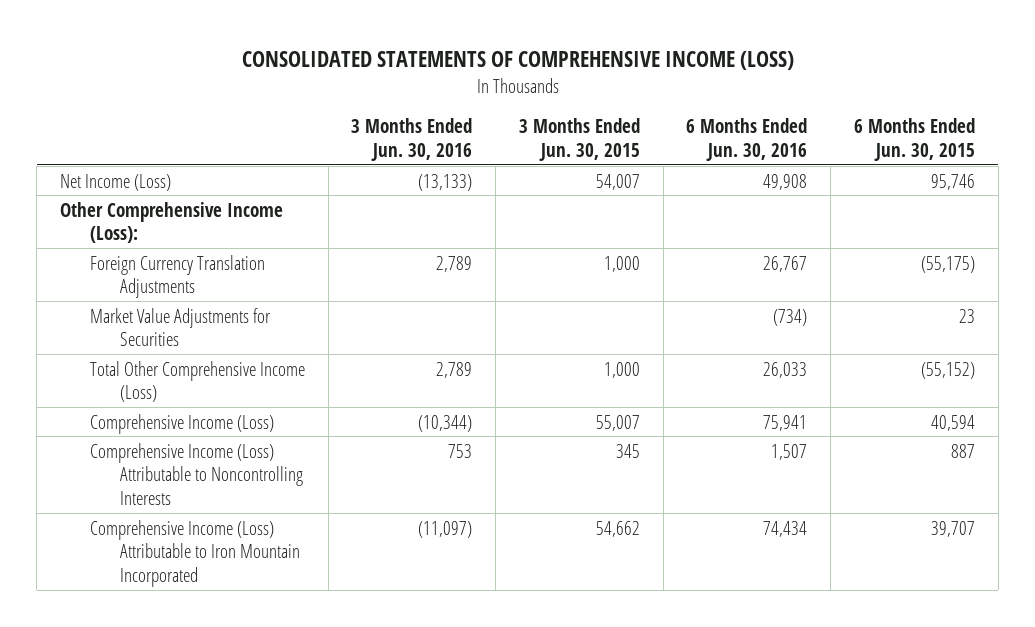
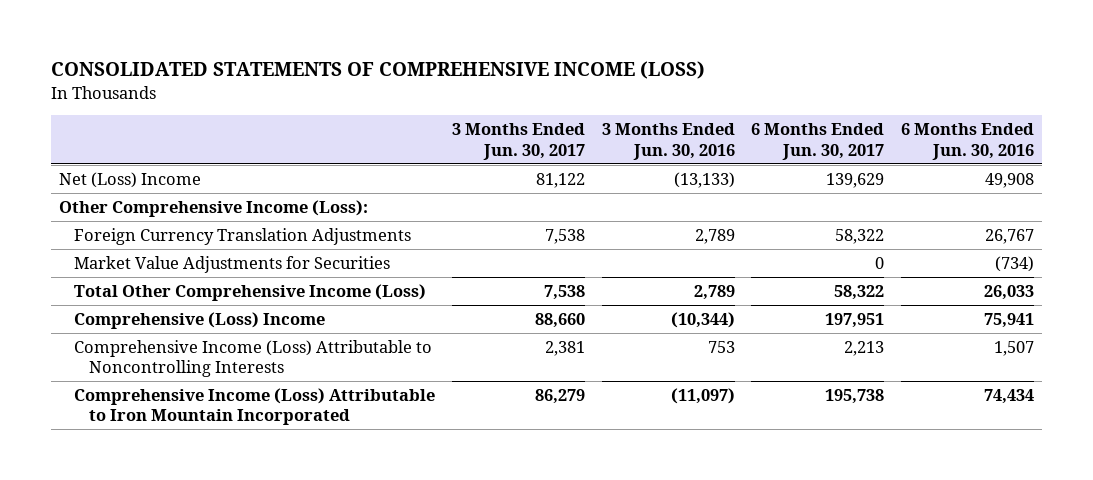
- | 3 Months Ended Jun. 30, 2016 | 3 Months Ended Jun. 30, 2015 | 6 Months Ended Jun. 30, 2016 | 6 Months Ended Jun. 30, 2015
+ | 3 Months Ended Jun. 30, 2017 | 3 Months Ended Jun. 30, 2016 | 6 Months Ended Jun. 30, 2017 | 6 Months Ended Jun. 30, 2016
- Net Income (Loss) | (13,133) | 54,007 | 49,908 | 95,746
+ Net (Loss) Income | 81,122 | (13,133) | 139,629 | 49,908
- Comprehensive Income (Loss) | (10,344) | 55,007 | 75,941 | 40,594
+ Comprehensive (Loss) Income | 88,660 | (10,344) | 197,951 | 75,941

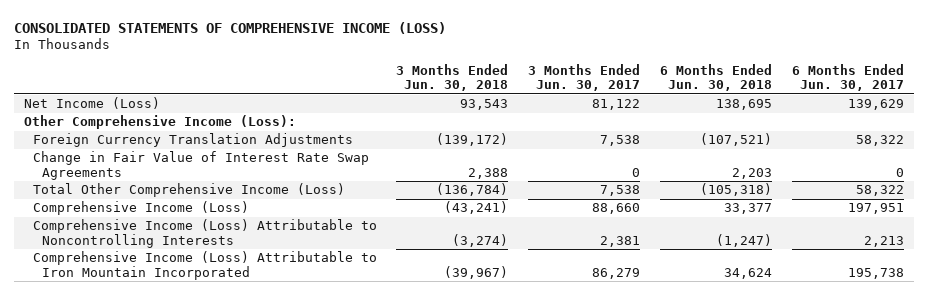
- | 3 Months Ended Jun. 30, 2017 | 3 Months Ended Jun. 30, 2016 | 6 Months Ended Jun. 30, 2017 | 6 Months Ended Jun. 30, 2016
+ | 3 Months Ended Jun. 30, 2018 | 3 Months Ended Jun. 30, 2017 | 6 Months Ended Jun. 30, 2018 | 6 Months Ended Jun. 30, 2017
- Net (Loss) Income | 81,122 | (13,133) | 139,629 | 49,908
+ Net Income (Loss) | 93,543 | 81,122 | 138,695 | 139,629
- Market Value Adjustments for Securities | | | 0 | (734)
+ Change in Fair Value of Interest Rate Swap Agreements | 2,388 | 0 | 2,203 | 0
- Comprehensive (Loss) Income | 88,660 | (10,344) | 197,951 | 75,941
+ Comprehensive Income (Loss) | (43,241) | 88,660 | 33,377 | 197,951

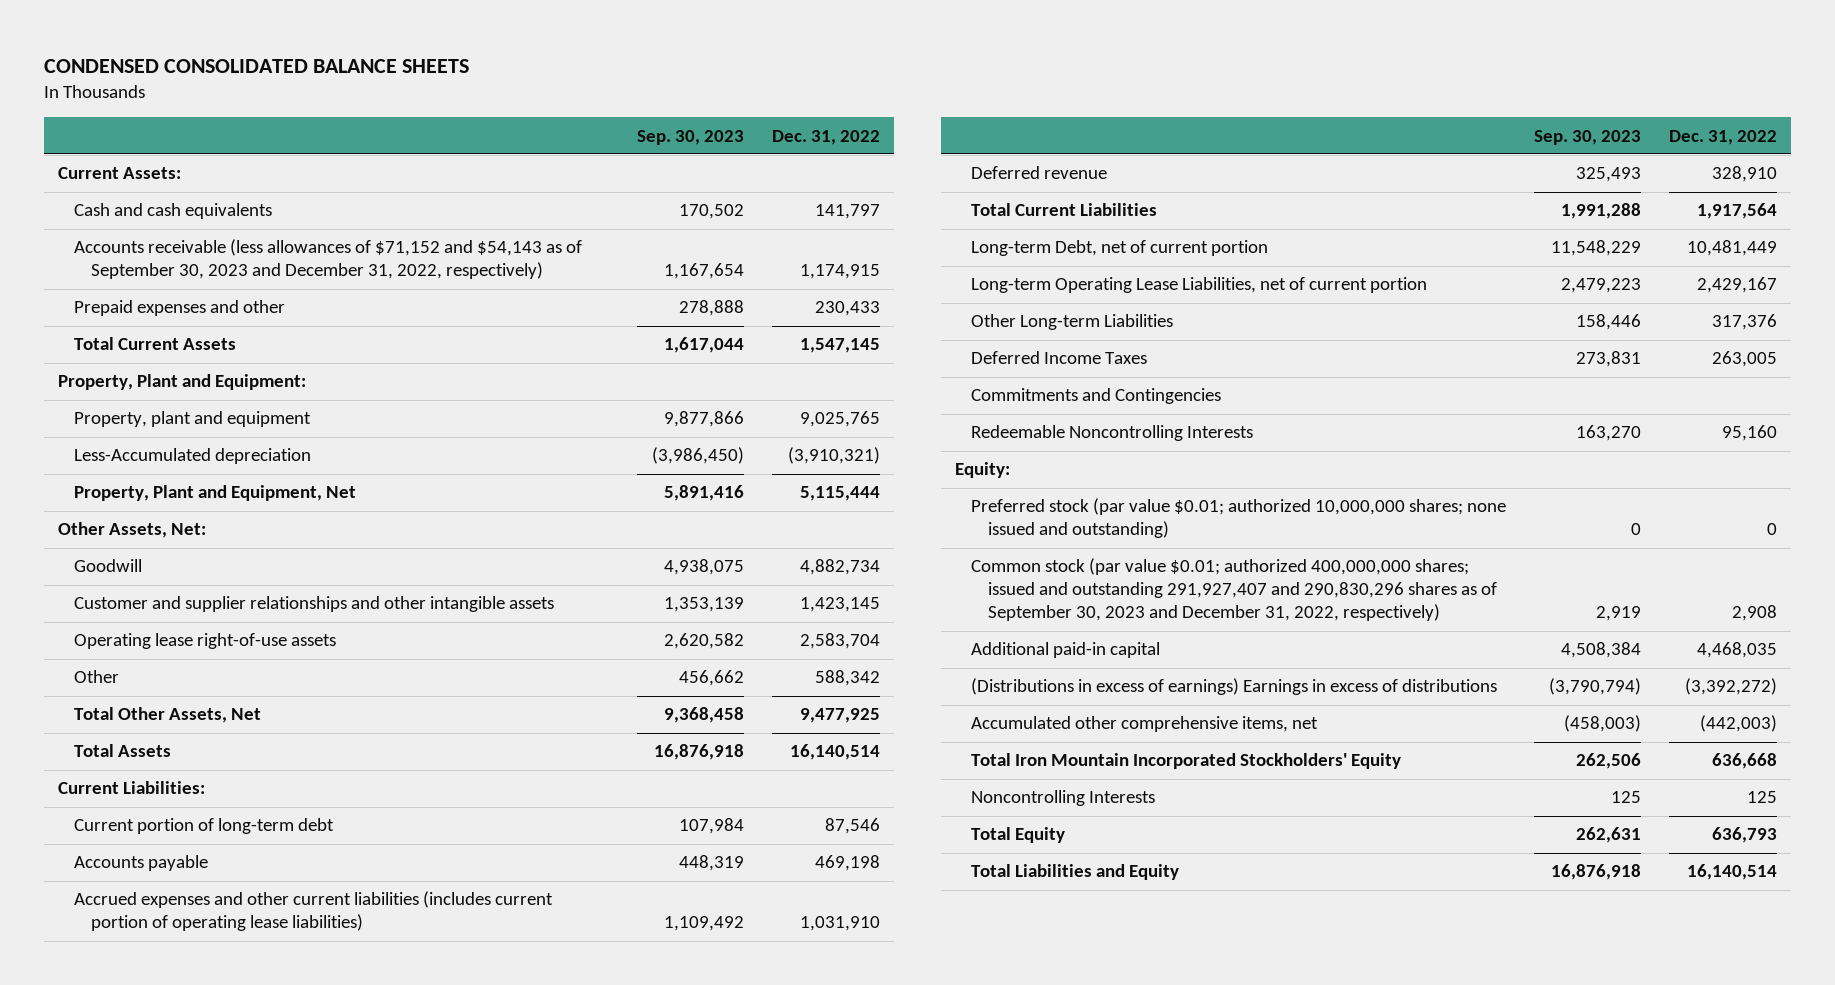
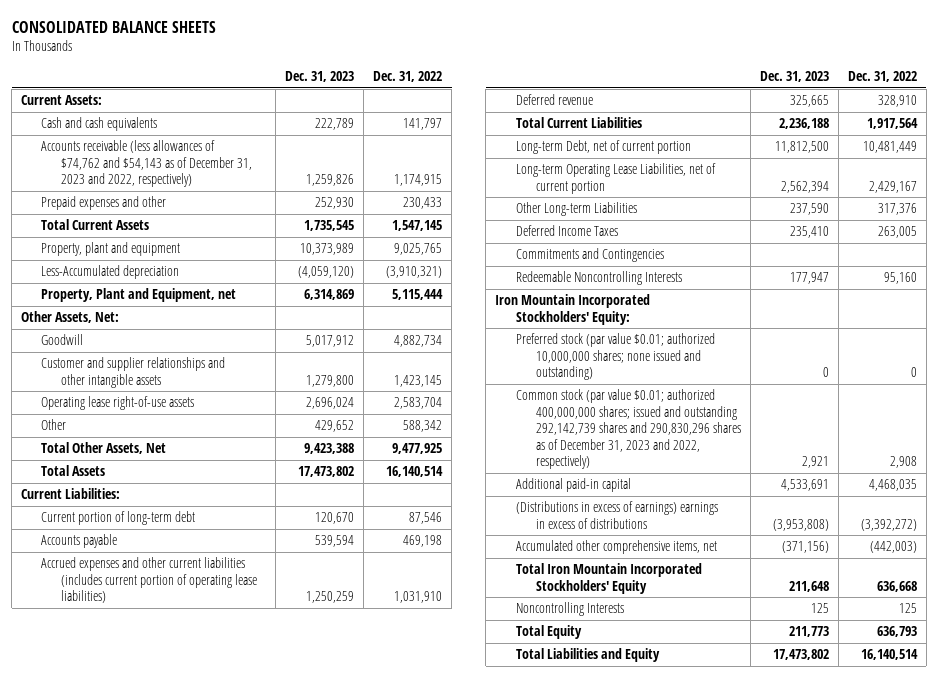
- CONDENSED CONSOLIDATED BALANCE SHEETS
+ CONSOLIDATED BALANCE SHEETS
- | Sep. 30, 2023 | Dec. 31, 2022
+ | Dec. 31, 2023 | Dec. 31, 2022
- Accounts receivable (less allowances of $71,152 and $54,143 as of September 30, 2023 and December 31, 2022, respectively) | 1,167,654 | 1,174,915
+ Accounts receivable (less allowances of $74,762 and $54,143 as of December 31, 2023 and 2022, respectively) | 1,259,826 | 1,174,915
- Property, Plant and Equipment:
- Property, Plant and Equipment, Net | 5,891,416 | 5,115,444
+ Property, Plant and Equipment, net | 6,314,869 | 5,115,444
- Equity:
+ Iron Mountain Incorporated Stockholders' Equity:
- Common stock (par value $0.01; authorized 400,000,000 shares; issued and outstanding 291,927,407 and 290,830,296 shares as of September 30, 2023 and December 31, 2022, respectively) | 2,919 | 2,908
+ Common stock (par value $0.01; authorized 400,000,000 shares; issued and outstanding 292,142,739 shares and 290,830,296 shares as of December 31, 2023 and 2022, respectively) | 2,921 | 2,908
- (Distributions in excess of earnings) Earnings in excess of distributions | (3,790,794) | (3,392,272)
+ (Distributions in excess of earnings) earnings in excess of distributions | (3,953,808) | (3,392,272)

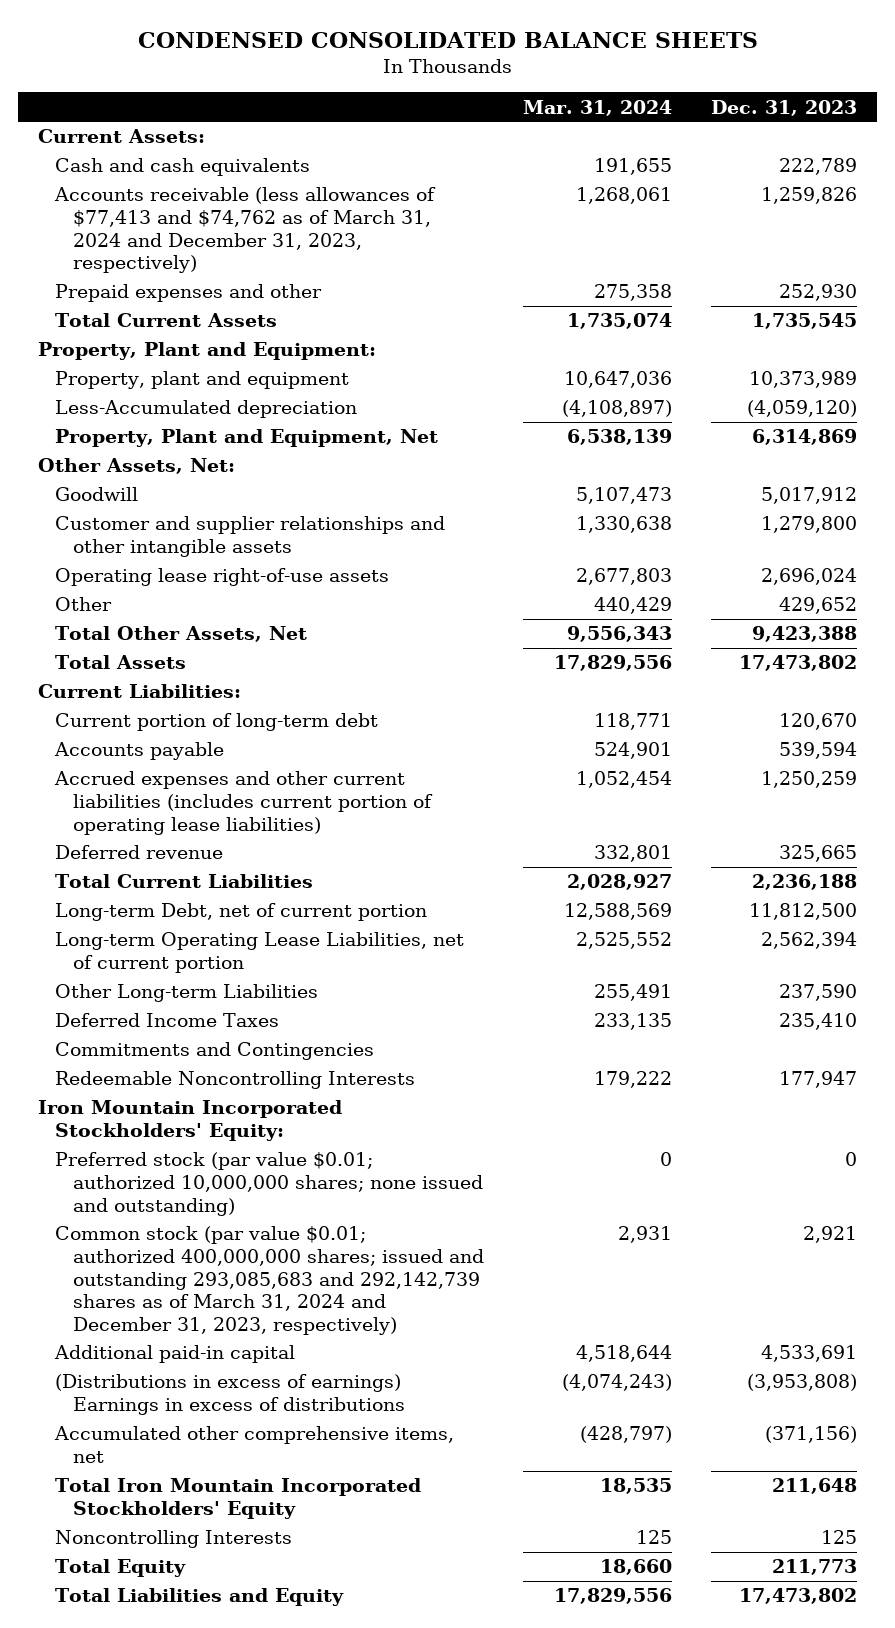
- CONSOLIDATED BALANCE SHEETS
+ CONDENSED CONSOLIDATED BALANCE SHEETS
- | Dec. 31, 2023 | Dec. 31, 2022
+ | Mar. 31, 2024 | Dec. 31, 2023
- Accounts receivable (less allowances of $74,762 and $54,143 as of December 31, 2023 and 2022, respectively) | 1,259,826 | 1,174,915
+ Accounts receivable (less allowances of $77,413 and $74,762 as of March 31, 2024 and December 31, 2023, respectively) | 1,268,061 | 1,259,826
+ Property, Plant and Equipment:
- Property, Plant and Equipment, net | 6,314,869 | 5,115,444
+ Property, Plant and Equipment, Net | 6,538,139 | 6,314,869
- Common stock (par value $0.01; authorized 400,000,000 shares; issued and outstanding 292,142,739 shares and 290,830,296 shares as of December 31, 2023 and 2022, respectively) | 2,921 | 2,908
+ Common stock (par value $0.01; authorized 400,000,000 shares; issued and outstanding 293,085,683 and 292,142,739 shares as of March 31, 2024 and December 31, 2023, respectively) | 2,931 | 2,921
- (Distributions in excess of earnings) earnings in excess of distributions | (3,953,808) | (3,392,272)
+ (Distributions in excess of earnings) Earnings in excess of distributions | (4,074,243) | (3,953,808)

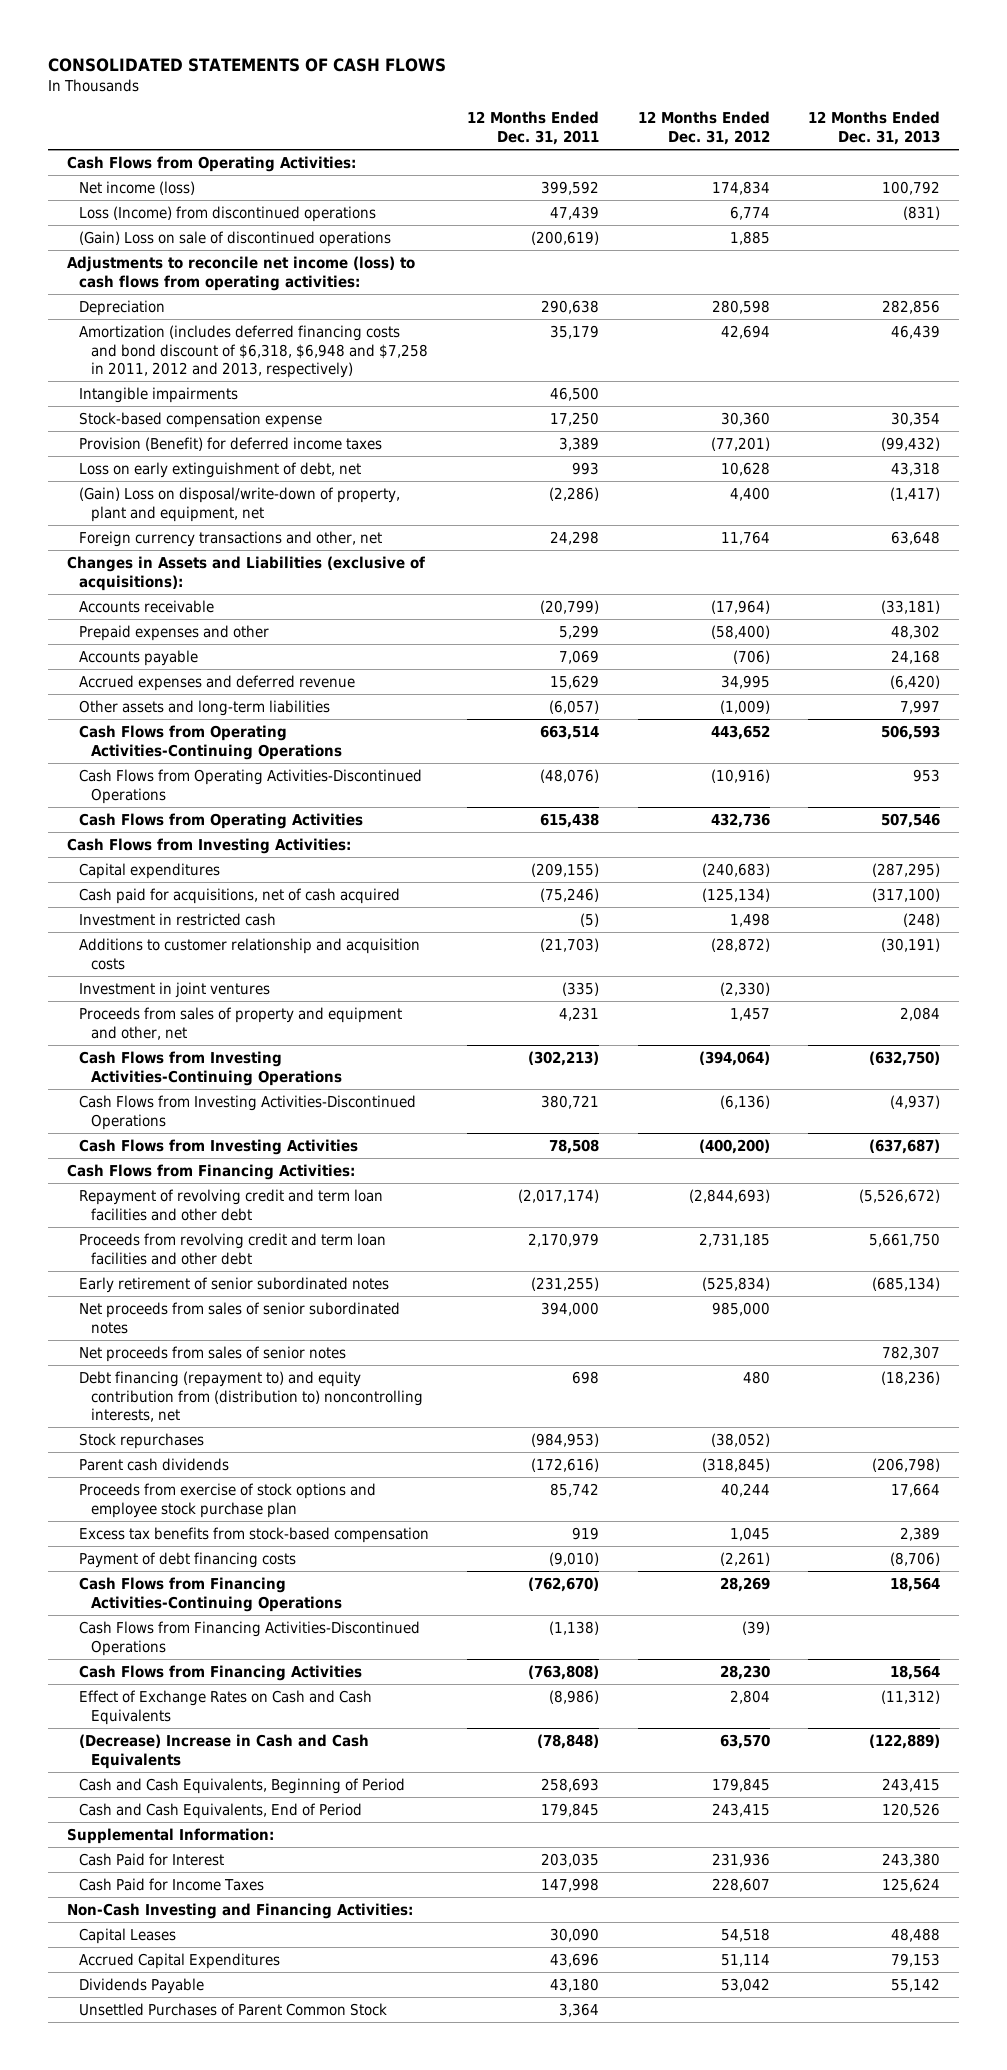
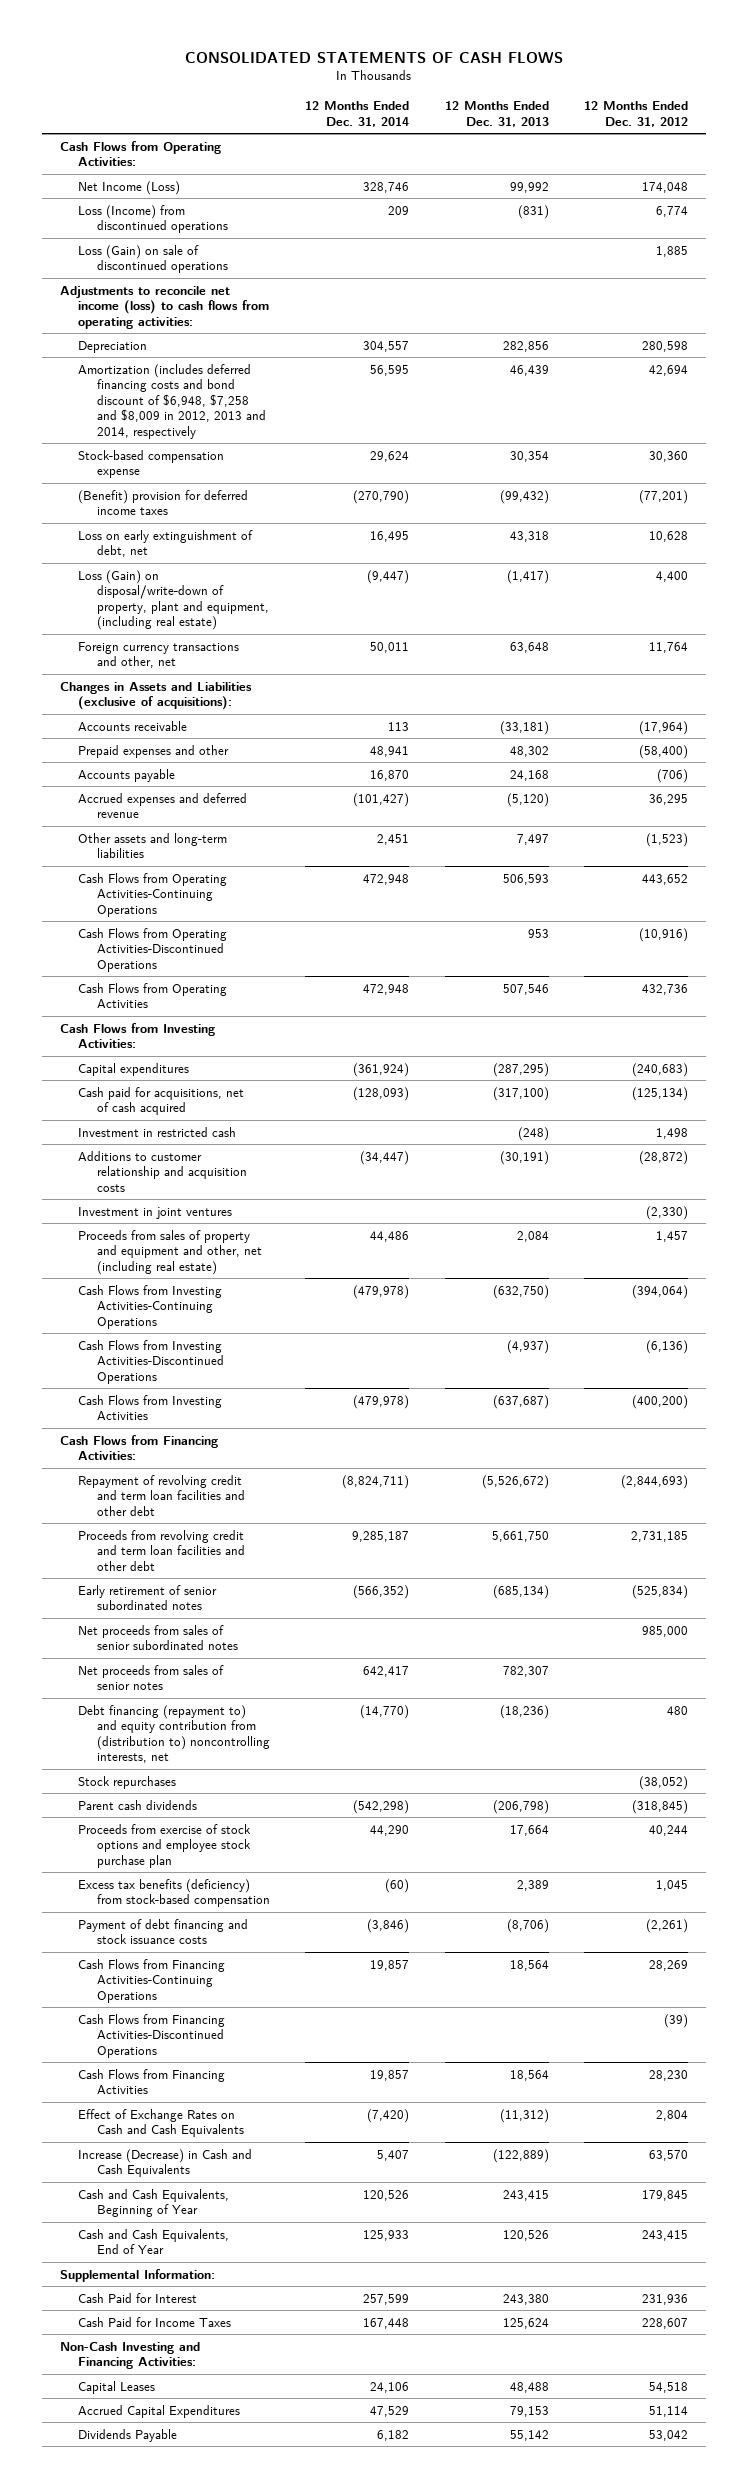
- | 12 Months Ended Dec. 31, 2011 | 12 Months Ended Dec. 31, 2012 | 12 Months Ended Dec. 31, 2013
+ | 12 Months Ended Dec. 31, 2014 | 12 Months Ended Dec. 31, 2013 | 12 Months Ended Dec. 31, 2012
- Net income (loss) | 399,592 | 174,834 | 100,792
+ Net Income (Loss) | 328,746 | 99,992 | 174,048
- (Gain) Loss on sale of discontinued operations | (200,619) | 1,885 |
+ Loss (Gain) on sale of discontinued operations | | | 1,885
- Amortization (includes deferred financing costs and bond discount of $6,318, $6,948 and $7,258 in 2011, 2012 and 2013, respectively) | 35,179 | 42,694 | 46,439
- Intangible impairments | 46,500 | |
+ Amortization (includes deferred financing costs and bond discount of $6,948, $7,258 and $8,009 in 2012, 2013 and 2014, respectively | 56,595 | 46,439 | 42,694
- Provision (Benefit) for deferred income taxes | 3,389 | (77,201) | (99,432)
+ (Benefit) provision for deferred income taxes | (270,790) | (99,432) | (77,201)
- (Gain) Loss on disposal/write-down of property, plant and equipment, net | (2,286) | 4,400 | (1,417)
+ Loss (Gain) on disposal/write-down of property, plant and equipment, (including real estate) | (9,447) | (1,417) | 4,400
- Accrued expenses and deferred revenue | 15,629 | 34,995 | (6,420)
- Other assets and long-term liabilities | (6,057) | (1,009) | 7,997
+ Accrued expenses and deferred revenue | (101,427) | (5,120) | 36,295
+ Other assets and long-term liabilities | 2,451 | 7,497 | (1,523)
- Proceeds from sales of property and equipment and other, net | 4,231 | 1,457 | 2,084
+ Proceeds from sales of property and equipment and other, net (including real estate) | 44,486 | 2,084 | 1,457
- Excess tax benefits from stock-based compensation | 919 | 1,045 | 2,389
- Payment of debt financing costs | (9,010) | (2,261) | (8,706)
+ Excess tax benefits (deficiency) from stock-based compensation | (60) | 2,389 | 1,045
+ Payment of debt financing and stock issuance costs | (3,846) | (8,706) | (2,261)
- (Decrease) Increase in Cash and Cash Equivalents | (78,848) | 63,570 | (122,889)
- Cash and Cash Equivalents, Beginning of Period | 258,693 | 179,845 | 243,415
- Cash and Cash Equivalents, End of Period | 179,845 | 243,415 | 120,526
+ Increase (Decrease) in Cash and Cash Equivalents | 5,407 | (122,889) | 63,570
+ Cash and Cash Equivalents, Beginning of Year | 120,526 | 243,415 | 179,845
+ Cash and Cash Equivalents, End of Year | 125,933 | 120,526 | 243,415
- Unsettled Purchases of Parent Common Stock | 3,364 | |

